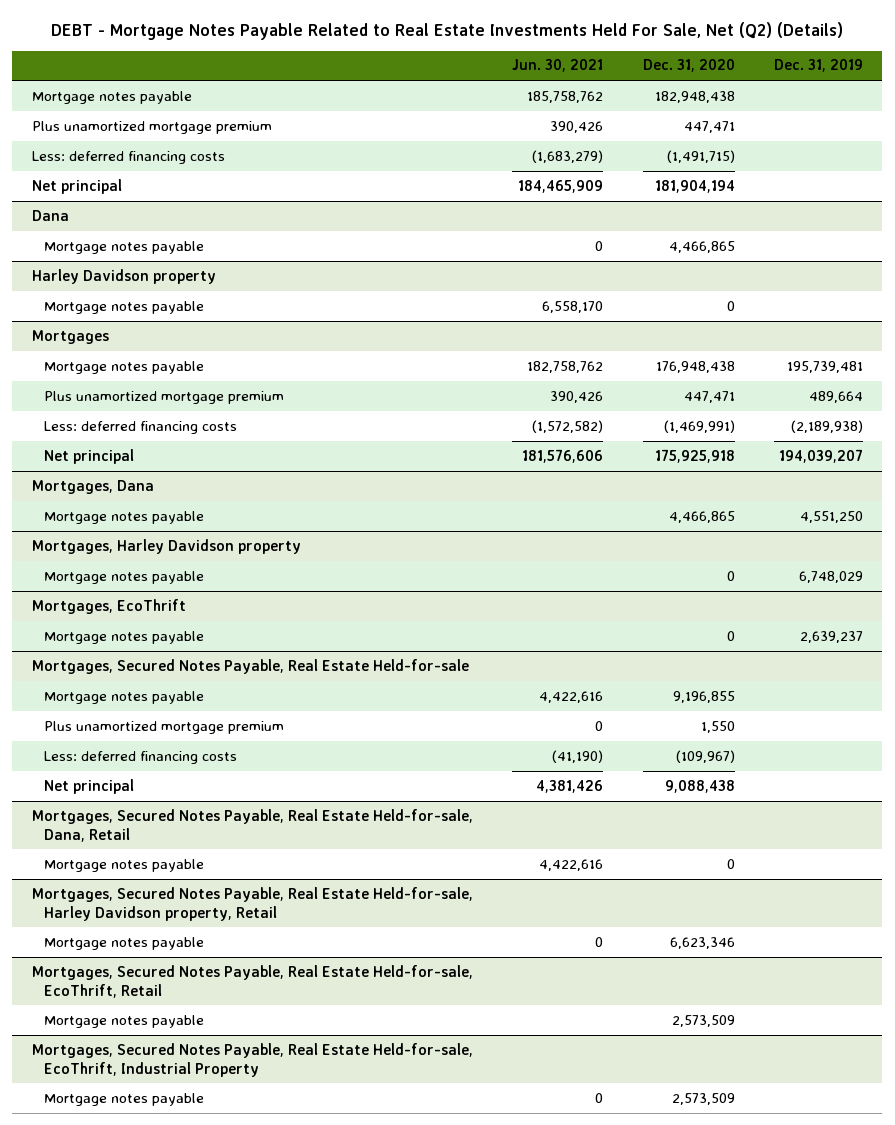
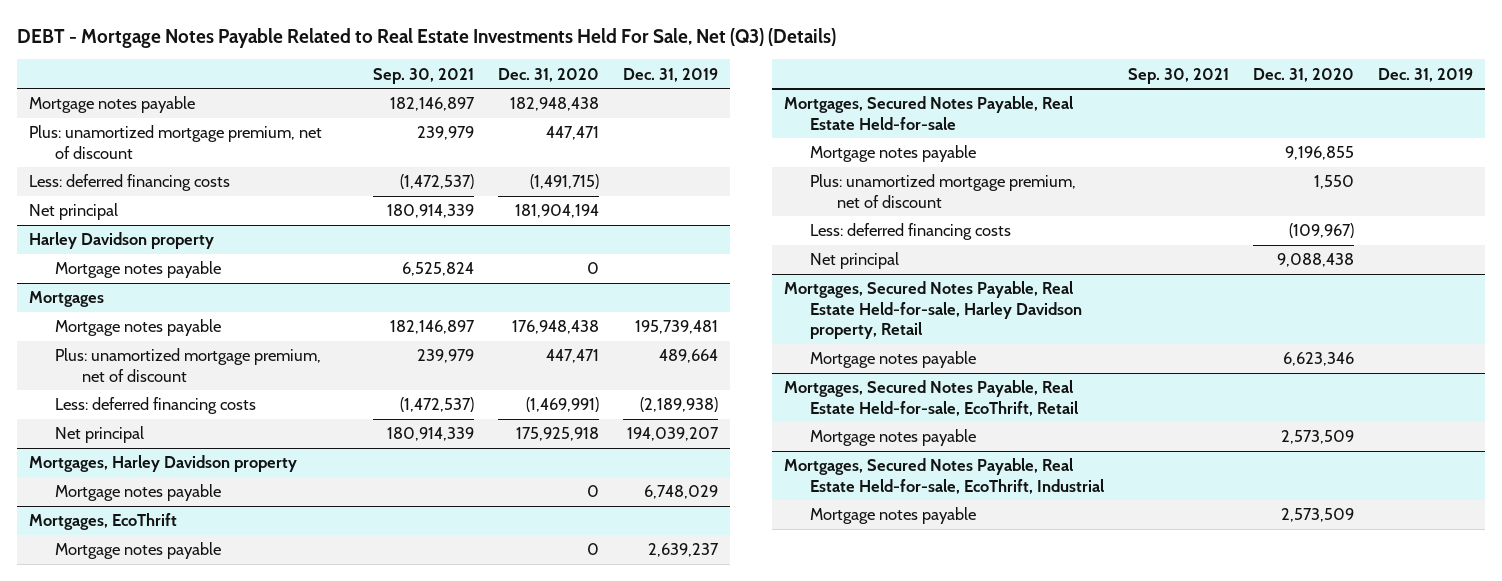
- DEBT - Mortgage Notes Payable Related to Real Estate Investments Held For Sale, Net (Q2) (Details)
+ DEBT - Mortgage Notes Payable Related to Real Estate Investments Held For Sale, Net (Q3) (Details)
- | Jun. 30, 2021 | Dec. 31, 2020 | Dec. 31, 2019
+ | Sep. 30, 2021 | Dec. 31, 2020 | Dec. 31, 2019
- Plus unamortized mortgage premium | 390,426 | 447,471 |
+ Plus: unamortized mortgage premium, net of discount | 239,979 | 447,471 |
- Dana
- Mortgage notes payable | 0 | 4,466,865 |
@ Mortgages
- Plus unamortized mortgage premium | 390,426 | 447,471 | 489,664
+ Plus: unamortized mortgage premium, net of discount | 239,979 | 447,471 | 489,664
- Mortgages, Dana
- Mortgage notes payable | | 4,466,865 | 4,551,250
@ Mortgages, Secured Notes Payable, Real Estate Held-for-sale
- Plus unamortized mortgage premium | 0 | 1,550 |
+ Plus: unamortized mortgage premium, net of discount | | 1,550 |
- Mortgages, Secured Notes Payable, Real Estate Held-for-sale, Dana, Retail
- Mortgage notes payable | 4,422,616 | 0 |
- Mortgages, Secured Notes Payable, Real Estate Held-for-sale, EcoThrift, Industrial Property
+ Mortgages, Secured Notes Payable, Real Estate Held-for-sale, EcoThrift, Industrial

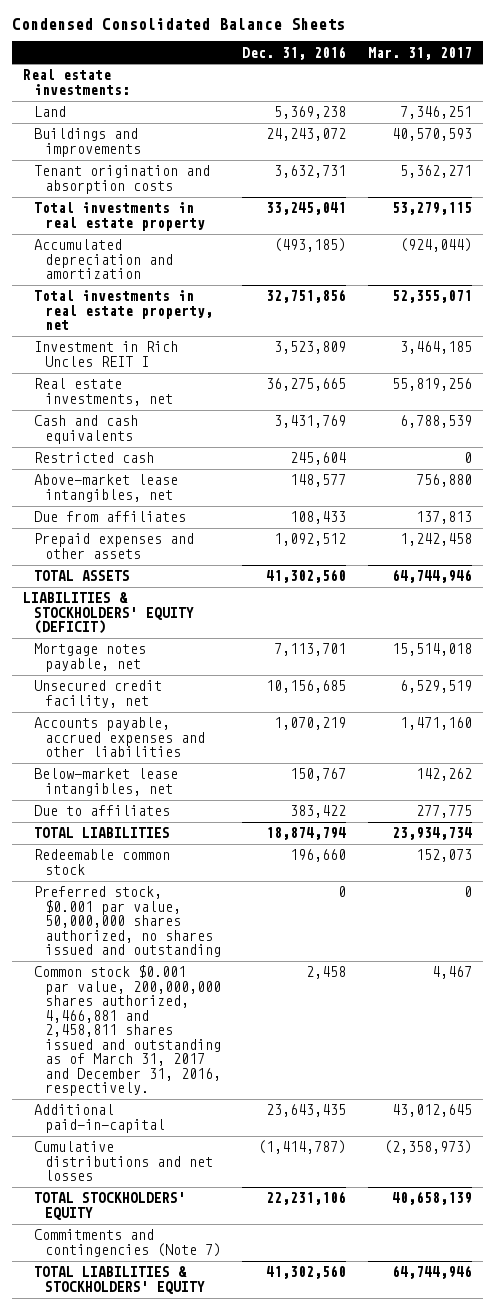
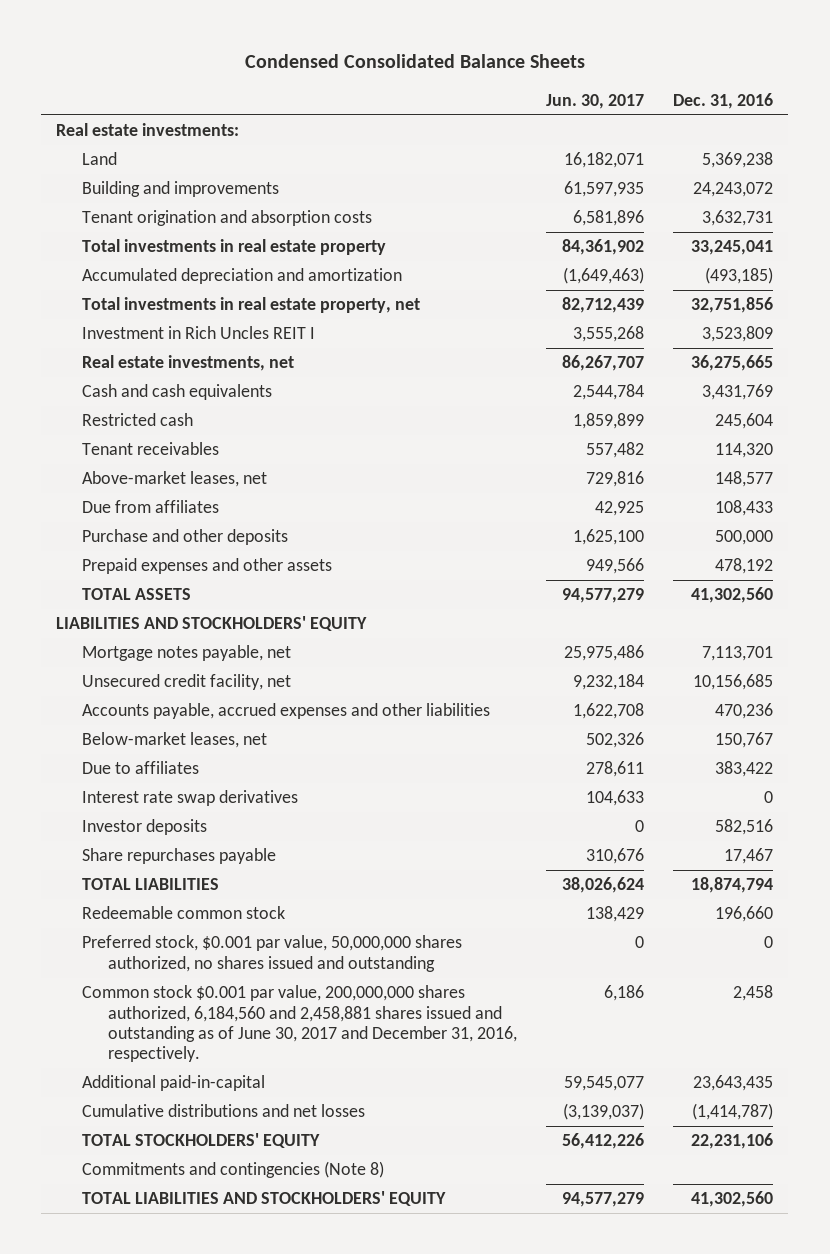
- | Dec. 31, 2016 | Mar. 31, 2017
+ | Jun. 30, 2017 | Dec. 31, 2016
- Buildings and improvements | 24,243,072 | 40,570,593
+ Building and improvements | 61,597,935 | 24,243,072
- Above-market lease intangibles, net | 148,577 | 756,880
+ Tenant receivables | 557,482 | 114,320
+ Above-market leases, net | 729,816 | 148,577
- Prepaid expenses and other assets | 1,092,512 | 1,242,458
+ Purchase and other deposits | 1,625,100 | 500,000
+ Prepaid expenses and other assets | 949,566 | 478,192
- LIABILITIES & STOCKHOLDERS' EQUITY (DEFICIT)
+ LIABILITIES AND STOCKHOLDERS' EQUITY
- Accounts payable, accrued expenses and other liabilities | 1,070,219 | 1,471,160
- Below-market lease intangibles, net | 150,767 | 142,262
+ Accounts payable, accrued expenses and other liabilities | 1,622,708 | 470,236
+ Below-market leases, net | 502,326 | 150,767
+ Interest rate swap derivatives | 104,633 | 0
+ Investor deposits | 0 | 582,516
+ Share repurchases payable | 310,676 | 17,467
- Common stock $0.001 par value, 200,000,000 shares authorized, 4,466,881 and 2,458,811 shares issued and outstanding as of March 31, 2017 and December 31, 2016, respectively. | 2,458 | 4,467
+ Common stock $0.001 par value, 200,000,000 shares authorized, 6,184,560 and 2,458,881 shares issued and outstanding as of June 30, 2017 and December 31, 2016, respectively. | 6,186 | 2,458
- Commitments and contingencies (Note 7)
- TOTAL LIABILITIES & STOCKHOLDERS' EQUITY | 41,302,560 | 64,744,946
+ Commitments and contingencies (Note 8)
+ TOTAL LIABILITIES AND STOCKHOLDERS' EQUITY | 94,577,279 | 41,302,560

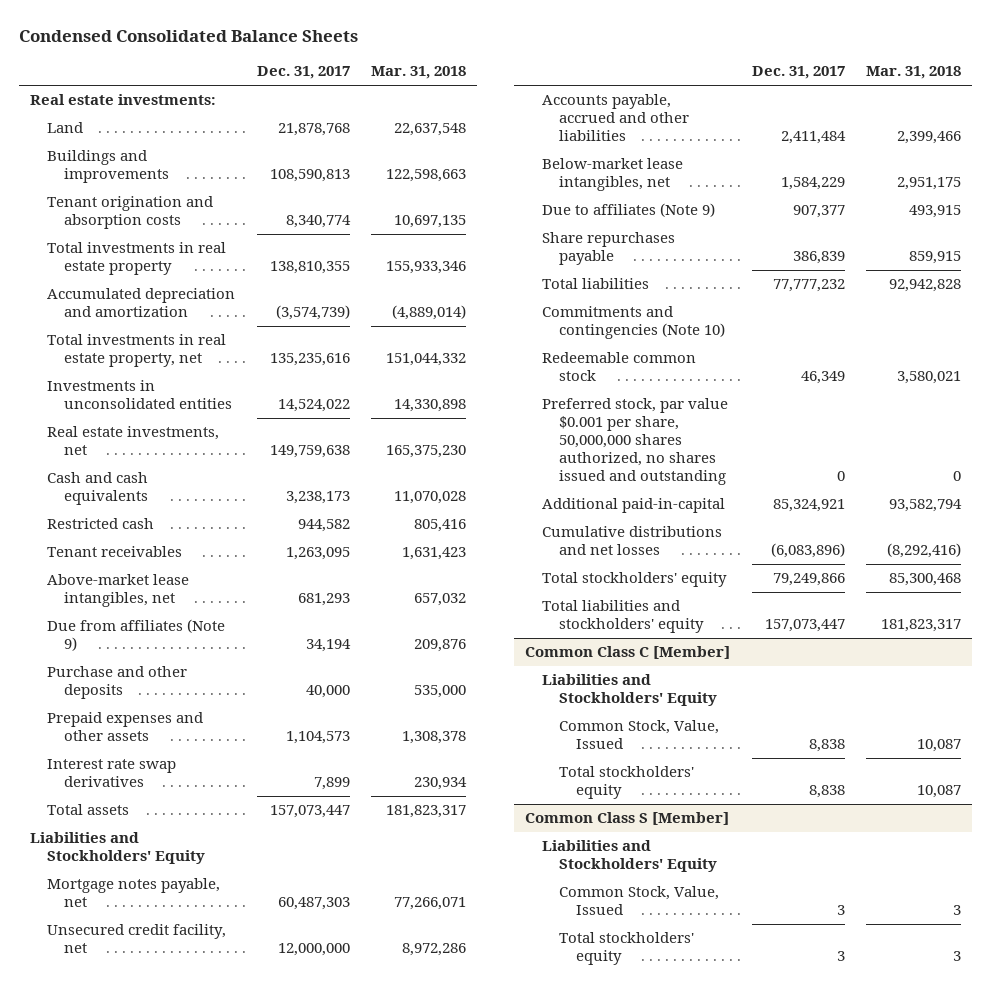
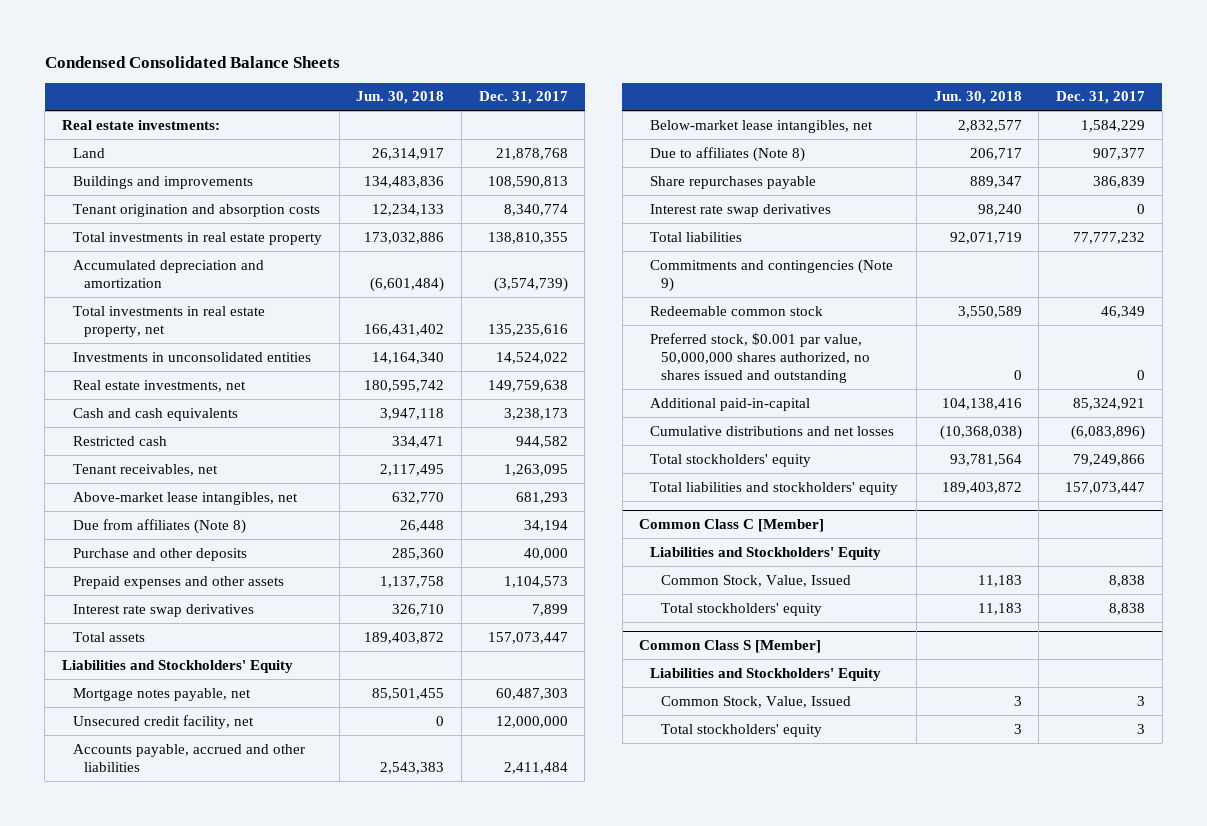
- | Dec. 31, 2017 | Mar. 31, 2018
+ | Jun. 30, 2018 | Dec. 31, 2017
- Tenant receivables | 1,263,095 | 1,631,423
+ Tenant receivables, net | 2,117,495 | 1,263,095
- Due from affiliates (Note 9) | 34,194 | 209,876
+ Due from affiliates (Note 8) | 26,448 | 34,194
- Due to affiliates (Note 9) | 907,377 | 493,915
+ Due to affiliates (Note 8) | 206,717 | 907,377
+ Interest rate swap derivatives | 98,240 | 0
- Commitments and contingencies (Note 10)
+ Commitments and contingencies (Note 9)
- Preferred stock, par value $0.001 per share, 50,000,000 shares authorized, no shares issued and outstanding | 0 | 0
+ Preferred stock, $0.001 par value, 50,000,000 shares authorized, no shares issued and outstanding | 0 | 0

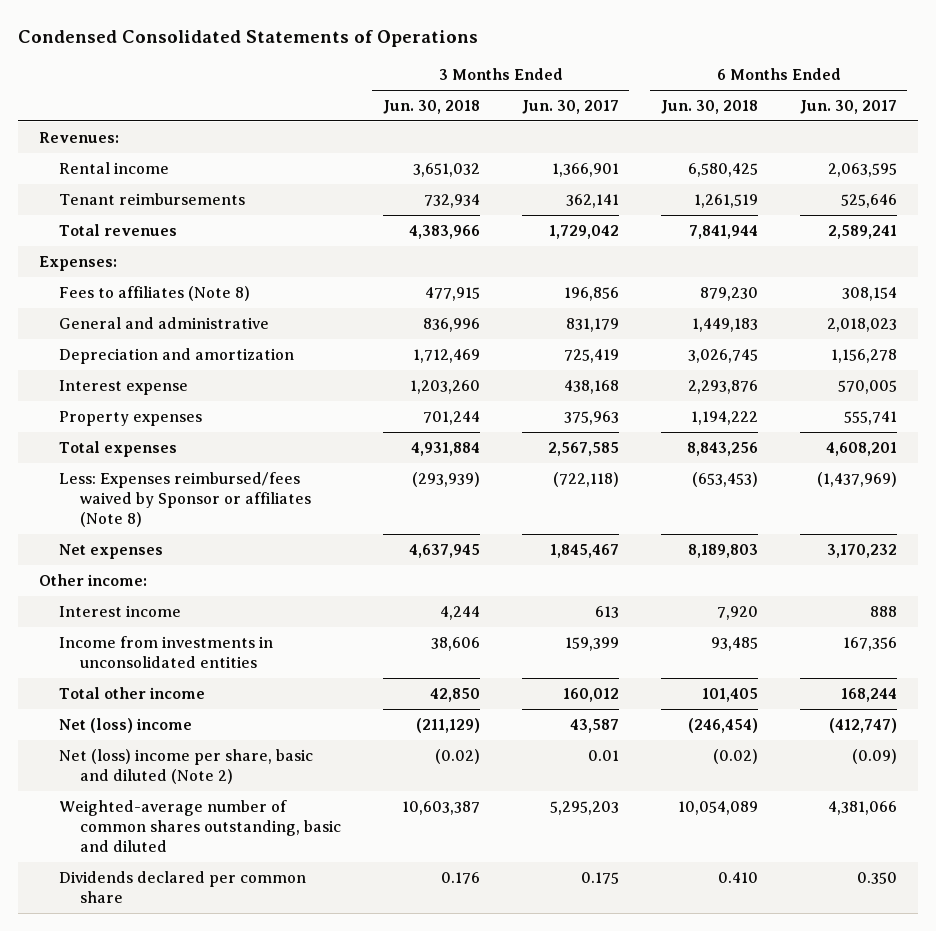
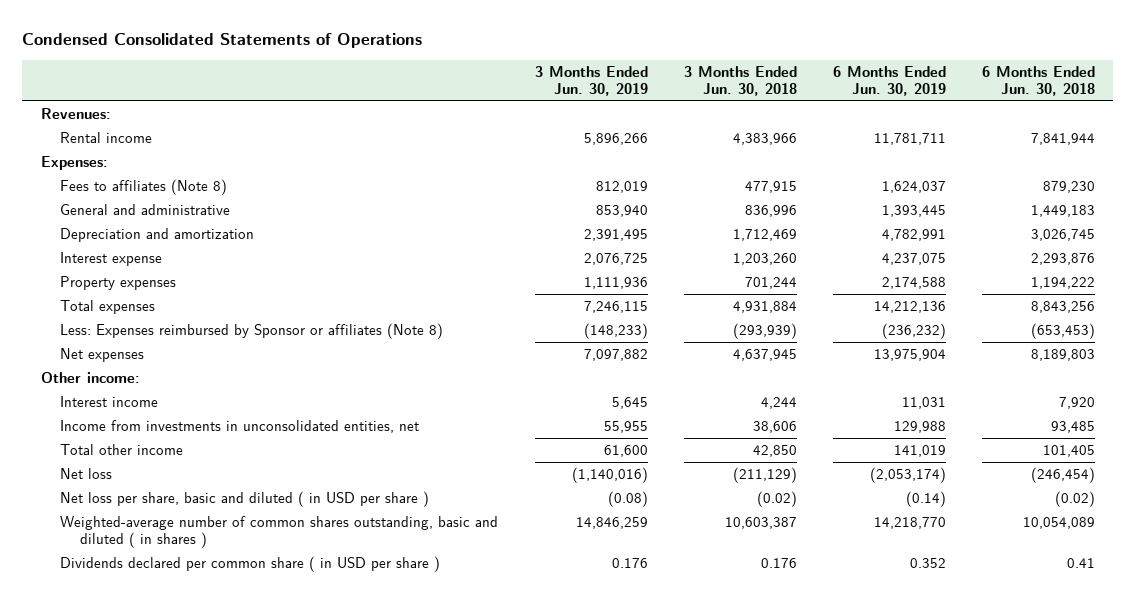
- | 3 Months Ended Jun. 30, 2018 | 3 Months Ended Jun. 30, 2017 | 6 Months Ended Jun. 30, 2018 | 6 Months Ended Jun. 30, 2017
+ | 3 Months Ended Jun. 30, 2019 | 3 Months Ended Jun. 30, 2018 | 6 Months Ended Jun. 30, 2019 | 6 Months Ended Jun. 30, 2018
- Rental income | 3,651,032 | 1,366,901 | 6,580,425 | 2,063,595
- Tenant reimbursements | 732,934 | 362,141 | 1,261,519 | 525,646
- Total revenues | 4,383,966 | 1,729,042 | 7,841,944 | 2,589,241
+ Rental income | 5,896,266 | 4,383,966 | 11,781,711 | 7,841,944
- Less: Expenses reimbursed/fees waived by Sponsor or affiliates (Note 8) | (293,939) | (722,118) | (653,453) | (1,437,969)
+ Less: Expenses reimbursed by Sponsor or affiliates (Note 8) | (148,233) | (293,939) | (236,232) | (653,453)
- Income from investments in unconsolidated entities | 38,606 | 159,399 | 93,485 | 167,356
+ Income from investments in unconsolidated entities, net | 55,955 | 38,606 | 129,988 | 93,485
- Net (loss) income | (211,129) | 43,587 | (246,454) | (412,747)
- Net (loss) income per share, basic and diluted (Note 2) | (0.02) | 0.01 | (0.02) | (0.09)
- Weighted-average number of common shares outstanding, basic and diluted | 10,603,387 | 5,295,203 | 10,054,089 | 4,381,066
- Dividends declared per common share | 0.176 | 0.175 | 0.410 | 0.350
+ Net loss | (1,140,016) | (211,129) | (2,053,174) | (246,454)
+ Net loss per share, basic and diluted ( in USD per share ) | (0.08) | (0.02) | (0.14) | (0.02)
+ Weighted-average number of common shares outstanding, basic and diluted ( in shares ) | 14,846,259 | 10,603,387 | 14,218,770 | 10,054,089
+ Dividends declared per common share ( in USD per share ) | 0.176 | 0.176 | 0.352 | 0.41

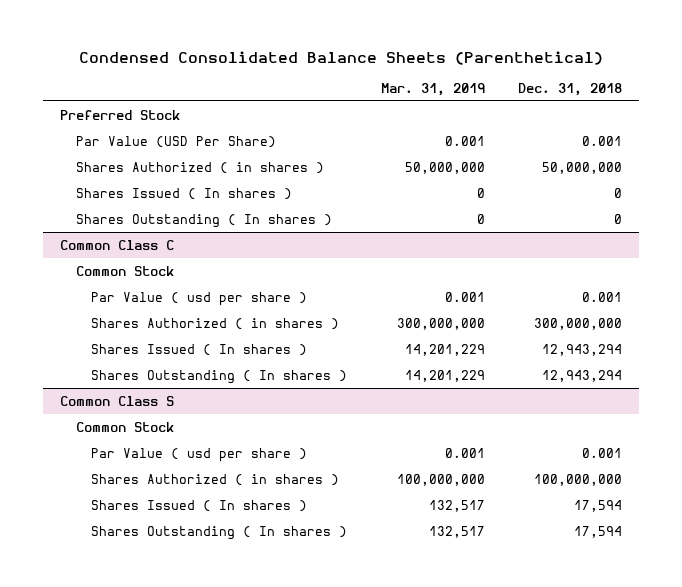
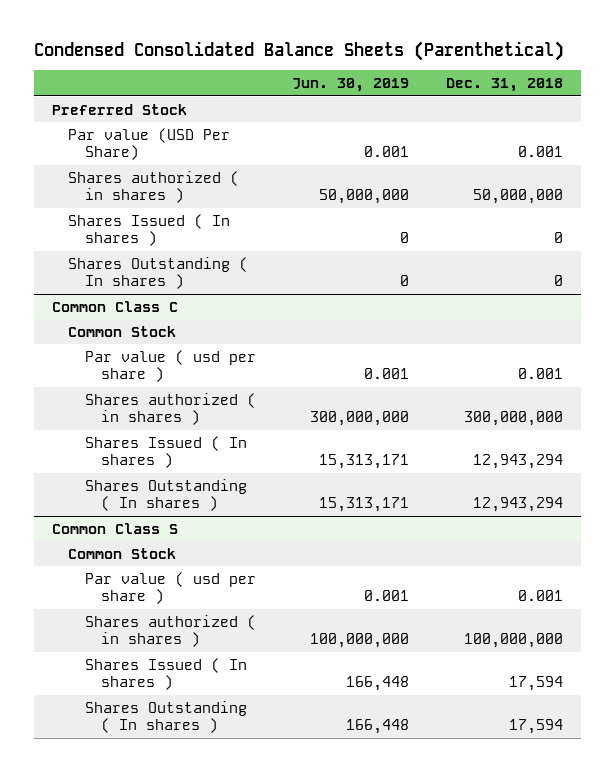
- | Mar. 31, 2019 | Dec. 31, 2018
+ | Jun. 30, 2019 | Dec. 31, 2018
- Par Value (USD Per Share) | 0.001 | 0.001
- Shares Authorized ( in shares ) | 50,000,000 | 50,000,000
+ Par value (USD Per Share) | 0.001 | 0.001
+ Shares authorized ( in shares ) | 50,000,000 | 50,000,000
@ Common Class C
- Par Value ( usd per share ) | 0.001 | 0.001
- Shares Authorized ( in shares ) | 300,000,000 | 300,000,000
+ Par value ( usd per share ) | 0.001 | 0.001
+ Shares authorized ( in shares ) | 300,000,000 | 300,000,000
@ Common Class S
- Par Value ( usd per share ) | 0.001 | 0.001
- Shares Authorized ( in shares ) | 100,000,000 | 100,000,000
+ Par value ( usd per share ) | 0.001 | 0.001
+ Shares authorized ( in shares ) | 100,000,000 | 100,000,000

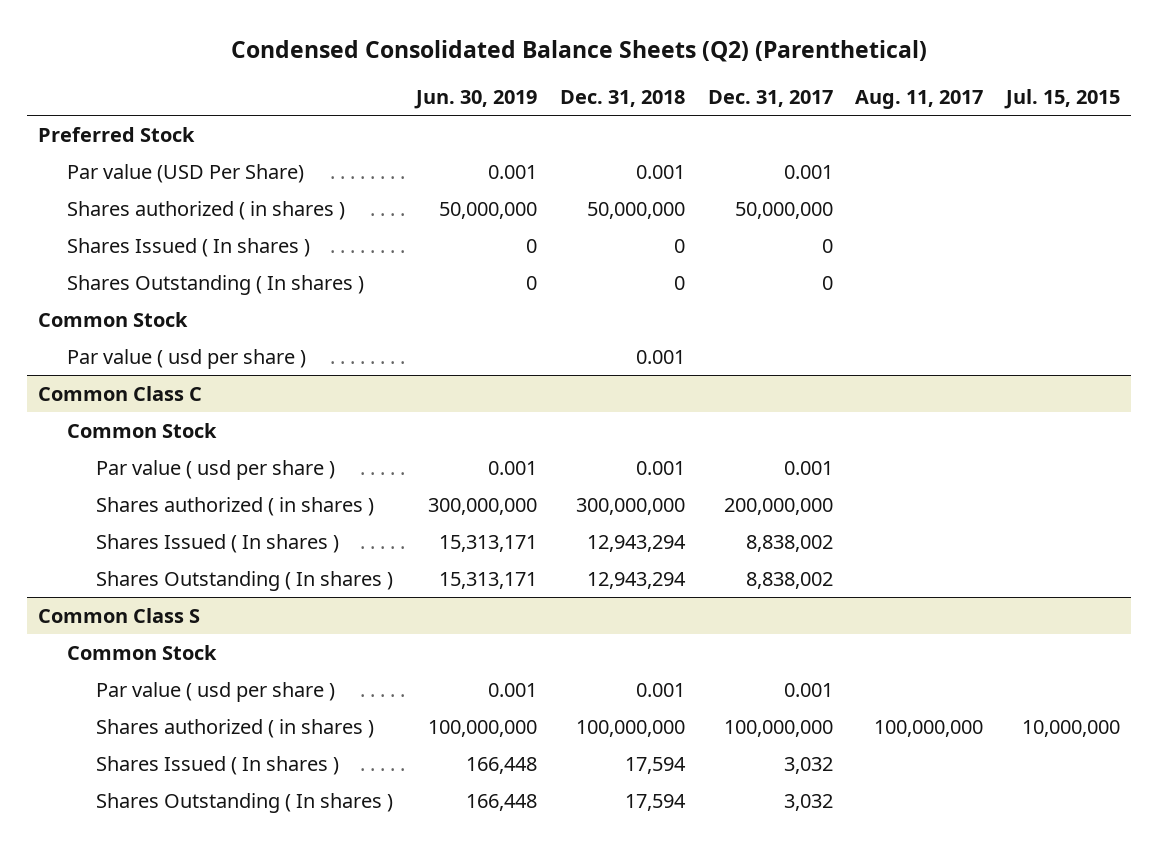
- Condensed Consolidated Balance Sheets (Parenthetical)
+ Condensed Consolidated Balance Sheets (Q2) (Parenthetical)
- | Jun. 30, 2019 | Dec. 31, 2018
+ | Jun. 30, 2019 | Dec. 31, 2018 | Dec. 31, 2017 | Aug. 11, 2017 | Jul. 15, 2015
+ Common Stock
+ Par value ( usd per share ) | | 0.001 | | |

